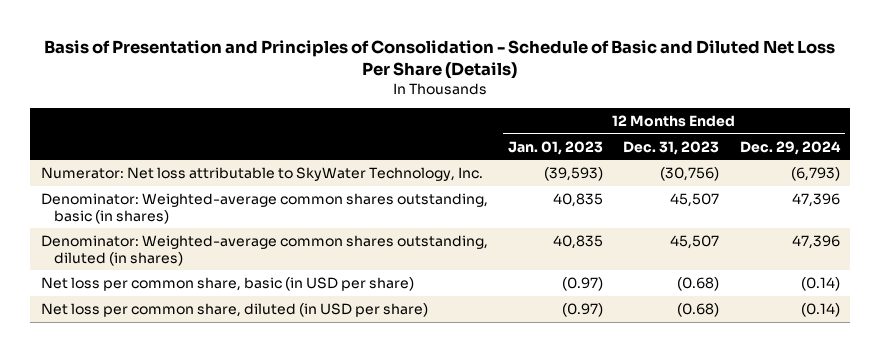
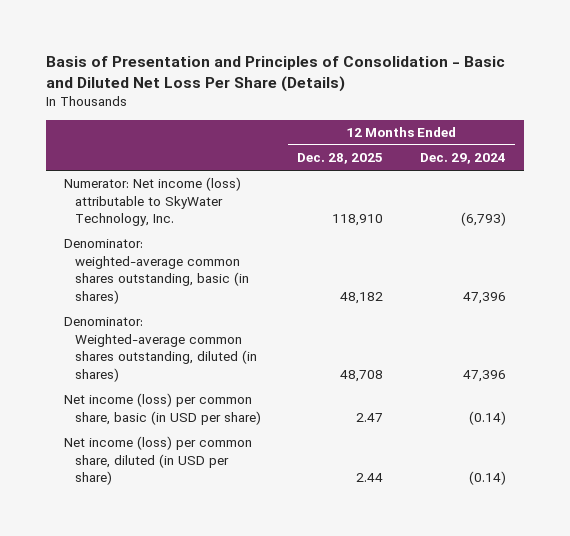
- Basis of Presentation and Principles of Consolidation - Schedule of Basic and Diluted Net Loss Per Share (Details)
+ Basis of Presentation and Principles of Consolidation - Basic and Diluted Net Loss Per Share (Details)
- | 12 Months Ended Jan. 01, 2023 | 12 Months Ended Dec. 31, 2023 | 12 Months Ended Dec. 29, 2024
+ | 12 Months Ended Dec. 28, 2025 | 12 Months Ended Dec. 29, 2024
- Numerator: Net loss attributable to SkyWater Technology, Inc. | (39,593) | (30,756) | (6,793)
- Denominator: Weighted-average common shares outstanding, basic (in shares) | 40,835 | 45,507 | 47,396
+ Numerator: Net income (loss) attributable to SkyWater Technology, Inc. | 118,910 | (6,793)
+ Denominator: weighted-average common shares outstanding, basic (in shares) | 48,182 | 47,396
- Net loss per common share, basic (in USD per share) | (0.97) | (0.68) | (0.14)
- Net loss per common share, diluted (in USD per share) | (0.97) | (0.68) | (0.14)
+ Net income (loss) per common share, basic (in USD per share) | 2.47 | (0.14)
+ Net income (loss) per common share, diluted (in USD per share) | 2.44 | (0.14)

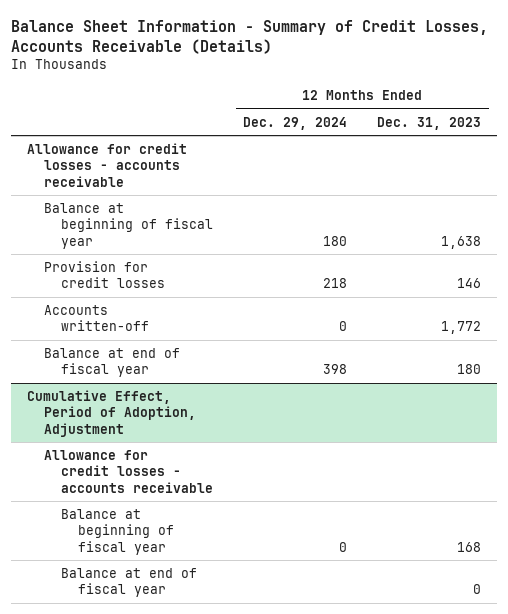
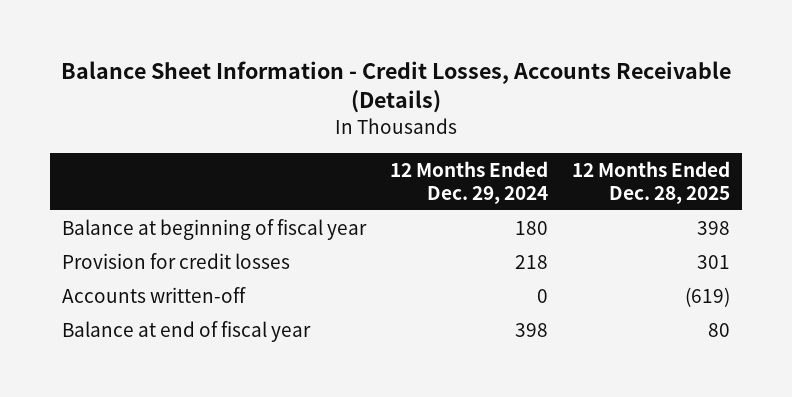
- Balance Sheet Information - Summary of Credit Losses, Accounts Receivable (Details)
+ Balance Sheet Information - Credit Losses, Accounts Receivable (Details)
- | 12 Months Ended Dec. 29, 2024 | 12 Months Ended Dec. 31, 2023
+ | 12 Months Ended Dec. 29, 2024 | 12 Months Ended Dec. 28, 2025
- Allowance for credit losses - accounts receivable
- Cumulative Effect, Period of Adoption, Adjustment
- Allowance for credit losses - accounts receivable
- Balance at beginning of fiscal year | 0 | 168
- Balance at end of fiscal year | | 0

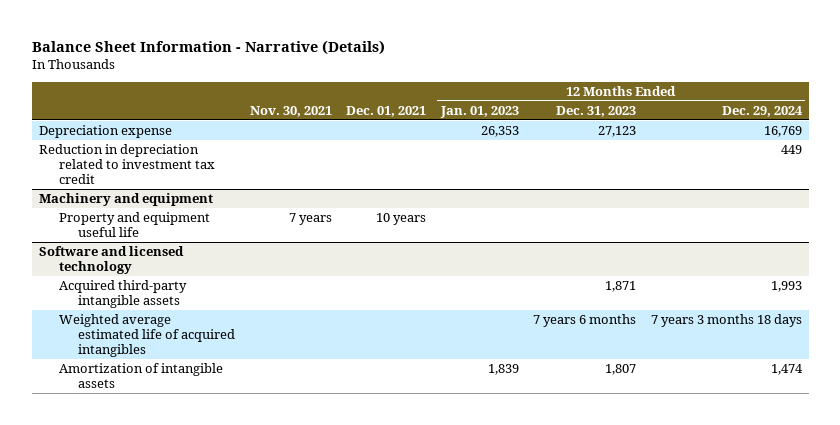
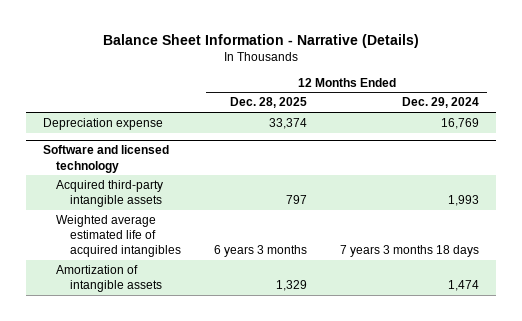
- | Nov. 30, 2021 | Dec. 01, 2021 | 12 Months Ended Jan. 01, 2023 | 12 Months Ended Dec. 31, 2023 | 12 Months Ended Dec. 29, 2024
+ | 12 Months Ended Dec. 28, 2025 | 12 Months Ended Dec. 29, 2024
- Reduction in depreciation related to investment tax credit | | | | | 449
- Machinery and equipment
- Property and equipment useful life | 7 years | 10 years | | |

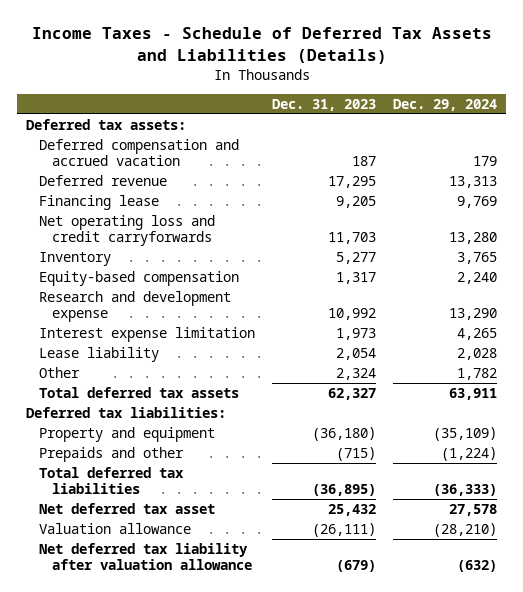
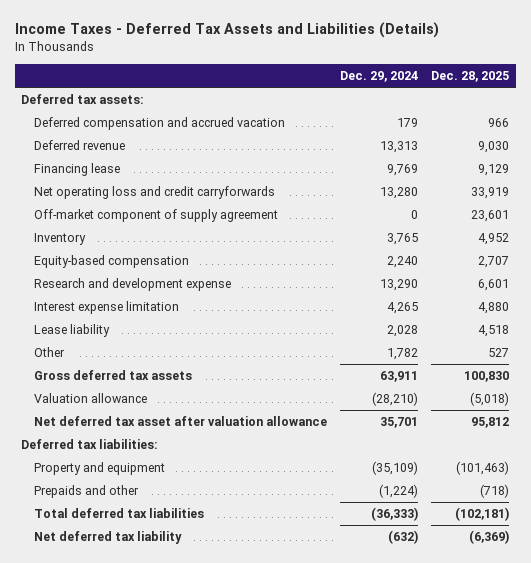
- Income Taxes - Schedule of Deferred Tax Assets and Liabilities (Details)
+ Income Taxes - Deferred Tax Assets and Liabilities (Details)
- | Dec. 31, 2023 | Dec. 29, 2024
+ | Dec. 29, 2024 | Dec. 28, 2025
+ Off-market component of supply agreement | 0 | 23,601
- Total deferred tax assets | 62,327 | 63,911
+ Gross deferred tax assets | 63,911 | 100,830
moved up: Valuation allowance | (28,210) | (5,018)
+ Net deferred tax asset after valuation allowance | 35,701 | 95,812
- Net deferred tax asset | 25,432 | 27,578
- Net deferred tax liability after valuation allowance | (679) | (632)
+ Net deferred tax liability | (632) | (6,369)

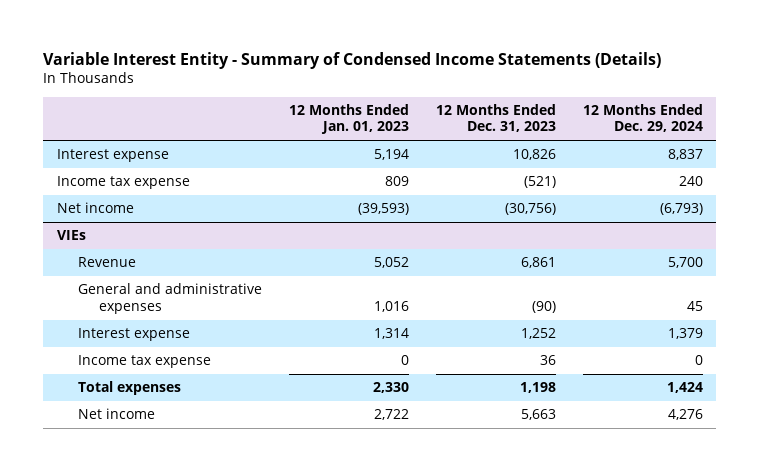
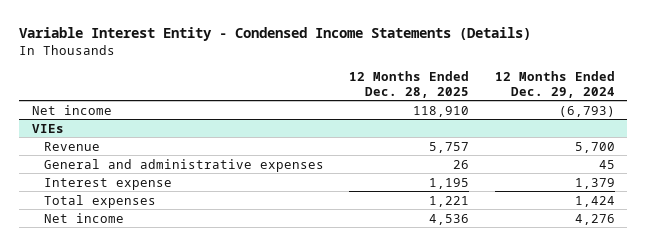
- Variable Interest Entity - Summary of Condensed Income Statements (Details)
+ Variable Interest Entity - Condensed Income Statements (Details)
- | 12 Months Ended Jan. 01, 2023 | 12 Months Ended Dec. 31, 2023 | 12 Months Ended Dec. 29, 2024
+ | 12 Months Ended Dec. 28, 2025 | 12 Months Ended Dec. 29, 2024
- Interest expense | 5,194 | 10,826 | 8,837
- Income tax expense | 809 | (521) | 240
@ VIEs
- Income tax expense | 0 | 36 | 0

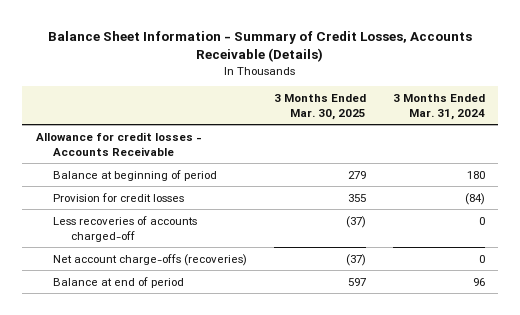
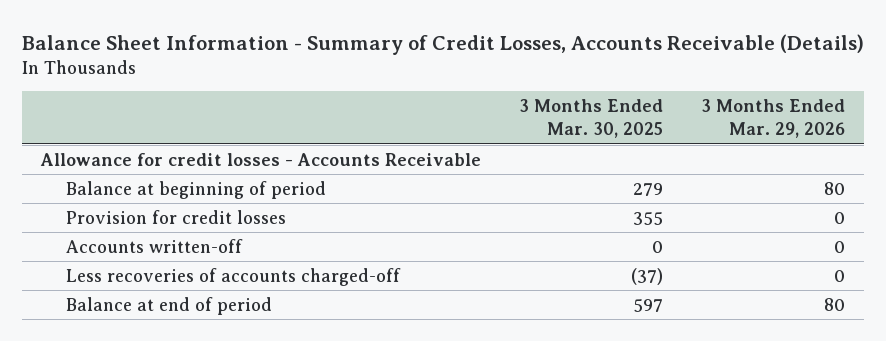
- | 3 Months Ended Mar. 30, 2025 | 3 Months Ended Mar. 31, 2024
+ | 3 Months Ended Mar. 30, 2025 | 3 Months Ended Mar. 29, 2026
+ Accounts written-off | 0 | 0
- Net account charge-offs (recoveries) | (37) | 0

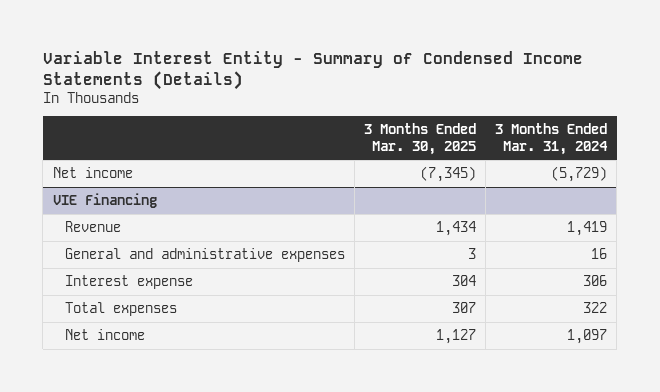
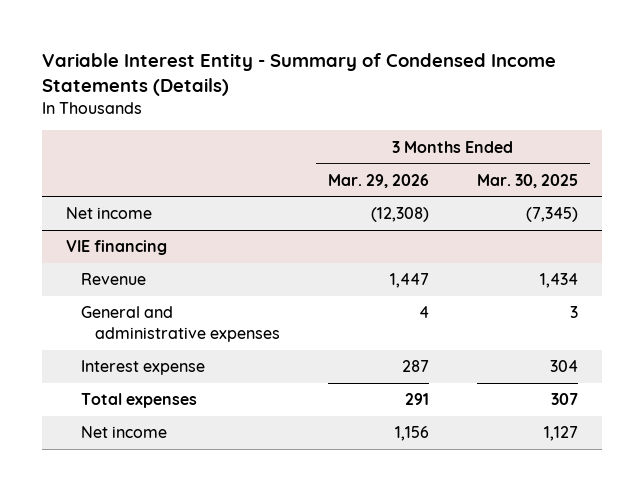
- | 3 Months Ended Mar. 30, 2025 | 3 Months Ended Mar. 31, 2024
+ | 3 Months Ended Mar. 29, 2026 | 3 Months Ended Mar. 30, 2025
- VIE Financing
+ VIE financing

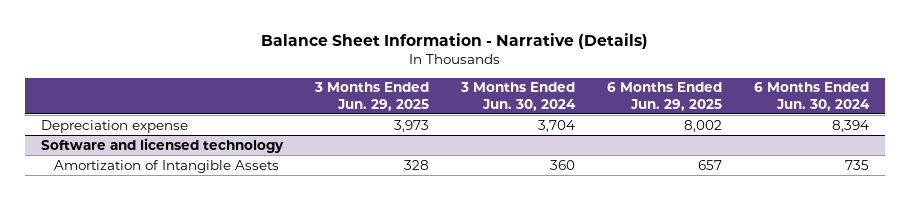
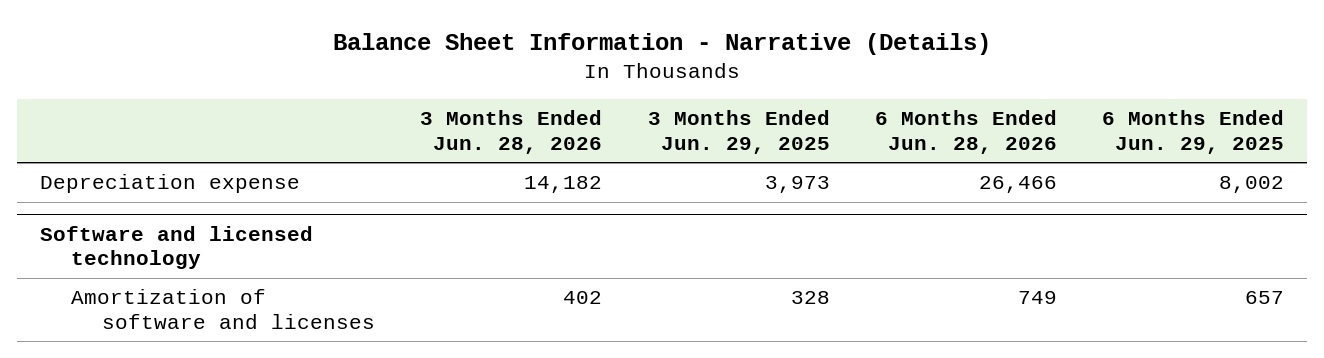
- | 3 Months Ended Jun. 29, 2025 | 3 Months Ended Jun. 30, 2024 | 6 Months Ended Jun. 29, 2025 | 6 Months Ended Jun. 30, 2024
+ | 3 Months Ended Jun. 28, 2026 | 3 Months Ended Jun. 29, 2025 | 6 Months Ended Jun. 28, 2026 | 6 Months Ended Jun. 29, 2025
@ Software and licensed technology
- Amortization of Intangible Assets | 328 | 360 | 657 | 735
+ Amortization of software and licenses | 402 | 328 | 749 | 657

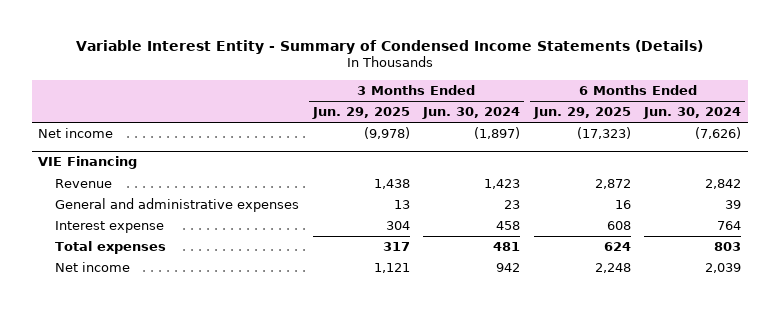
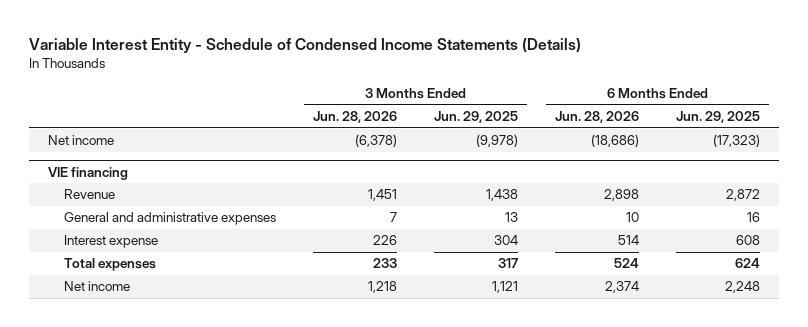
- Variable Interest Entity - Summary of Condensed Income Statements (Details)
+ Variable Interest Entity - Schedule of Condensed Income Statements (Details)
- | 3 Months Ended Jun. 29, 2025 | 3 Months Ended Jun. 30, 2024 | 6 Months Ended Jun. 29, 2025 | 6 Months Ended Jun. 30, 2024
+ | 3 Months Ended Jun. 28, 2026 | 3 Months Ended Jun. 29, 2025 | 6 Months Ended Jun. 28, 2026 | 6 Months Ended Jun. 29, 2025
- VIE Financing
+ VIE financing

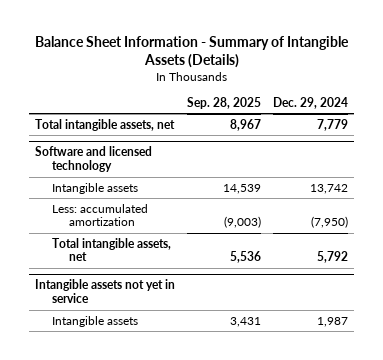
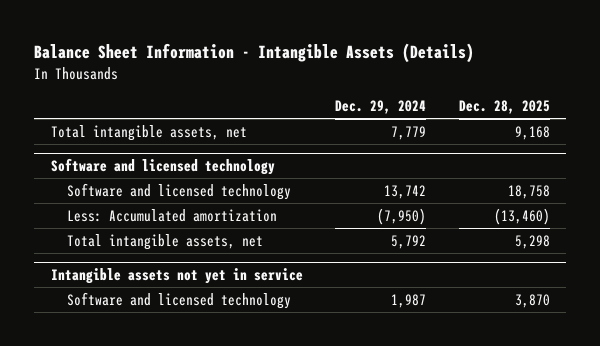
- Balance Sheet Information - Summary of Intangible Assets (Details)
+ Balance Sheet Information - Intangible Assets (Details)
- | Sep. 28, 2025 | Dec. 29, 2024
+ | Dec. 29, 2024 | Dec. 28, 2025
@ Software and licensed technology
- Intangible assets | 14,539 | 13,742
- Less: accumulated amortization | (9,003) | (7,950)
+ Software and licensed technology | 13,742 | 18,758
+ Less: Accumulated amortization | (7,950) | (13,460)
@ Intangible assets not yet in service
- Intangible assets | 3,431 | 1,987
+ Software and licensed technology | 1,987 | 3,870

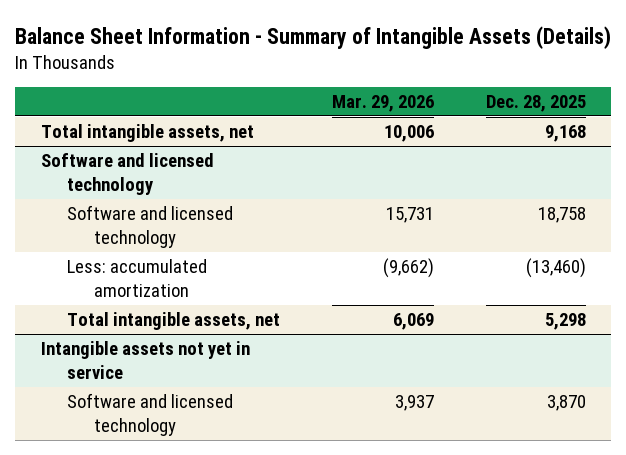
- Balance Sheet Information - Intangible Assets (Details)
+ Balance Sheet Information - Summary of Intangible Assets (Details)
- | Dec. 29, 2024 | Dec. 28, 2025
+ | Mar. 29, 2026 | Dec. 28, 2025
@ Software and licensed technology
- Less: Accumulated amortization | (7,950) | (13,460)
+ Less: accumulated amortization | (9,662) | (13,460)

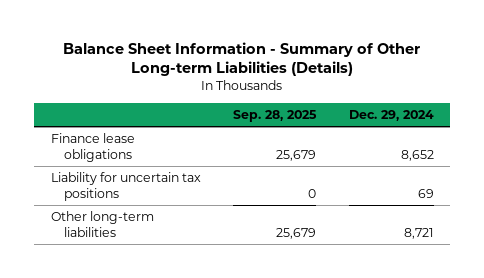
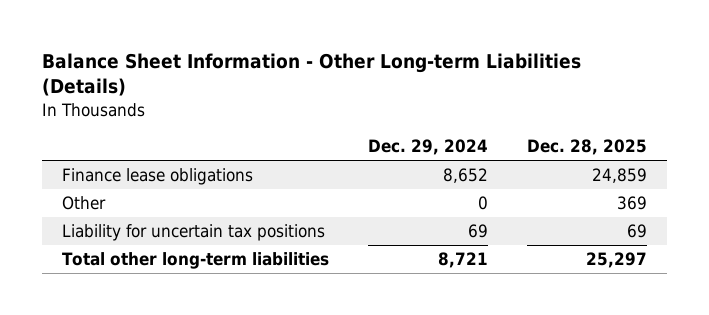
- Balance Sheet Information - Summary of Other Long-term Liabilities (Details)
+ Balance Sheet Information - Other Long-term Liabilities (Details)
- | Sep. 28, 2025 | Dec. 29, 2024
+ | Dec. 29, 2024 | Dec. 28, 2025
+ Other | 0 | 369
- Other long-term liabilities | 25,679 | 8,721
+ Total other long-term liabilities | 8,721 | 25,297

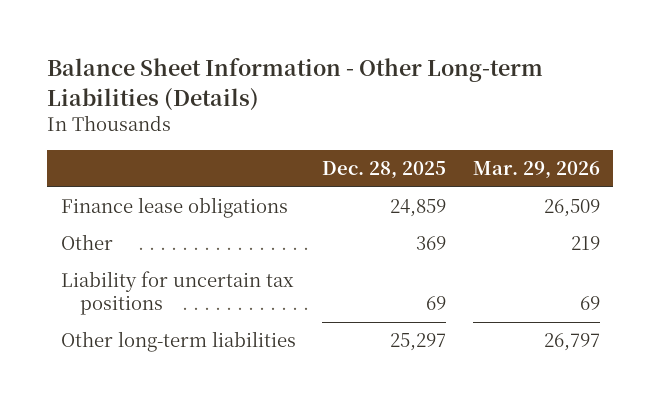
- | Dec. 29, 2024 | Dec. 28, 2025
+ | Dec. 28, 2025 | Mar. 29, 2026
- Total other long-term liabilities | 8,721 | 25,297
+ Other long-term liabilities | 25,297 | 26,797

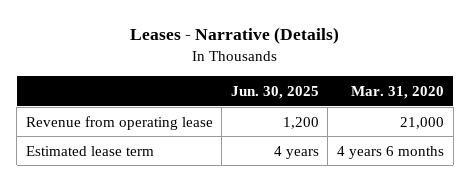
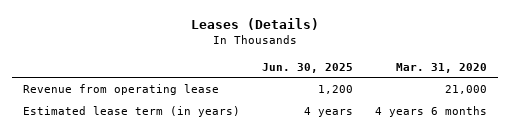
- Leases - Narrative (Details)
+ Leases (Details)
- Estimated lease term | 4 years | 4 years 6 months
+ Estimated lease term (in years) | 4 years | 4 years 6 months

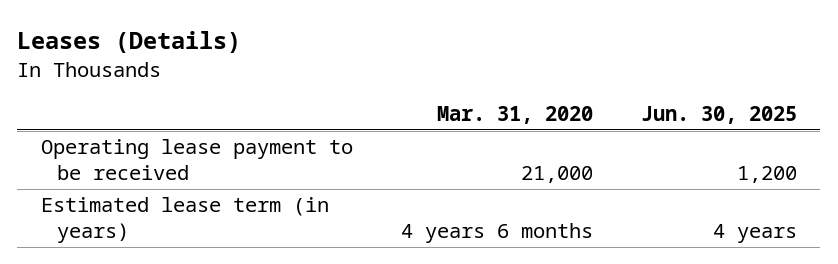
- | Jun. 30, 2025 | Mar. 31, 2020
+ | Mar. 31, 2020 | Jun. 30, 2025
- Revenue from operating lease | 1,200 | 21,000
+ Operating lease payment to be received | 21,000 | 1,200

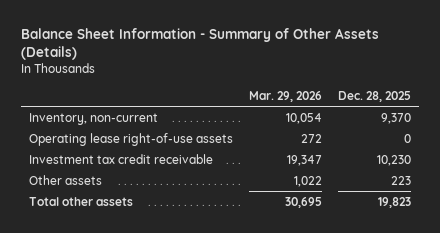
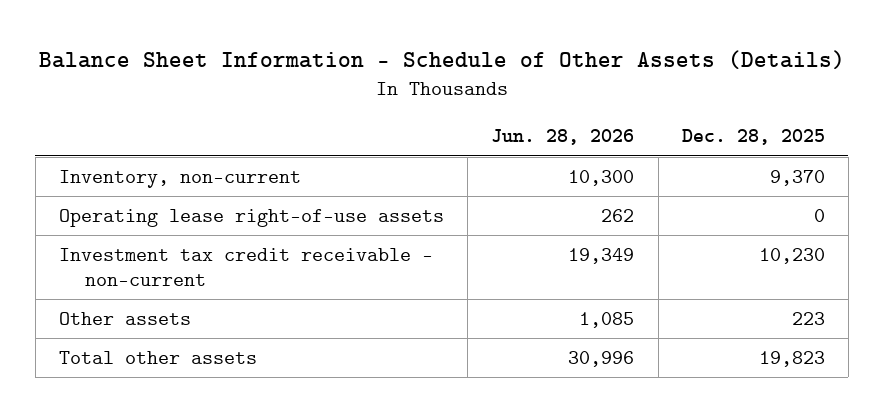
- Balance Sheet Information - Summary of Other Assets (Details)
+ Balance Sheet Information - Schedule of Other Assets (Details)
- | Mar. 29, 2026 | Dec. 28, 2025
+ | Jun. 28, 2026 | Dec. 28, 2025
- Investment tax credit receivable | 19,347 | 10,230
+ Investment tax credit receivable - non-current | 19,349 | 10,230

